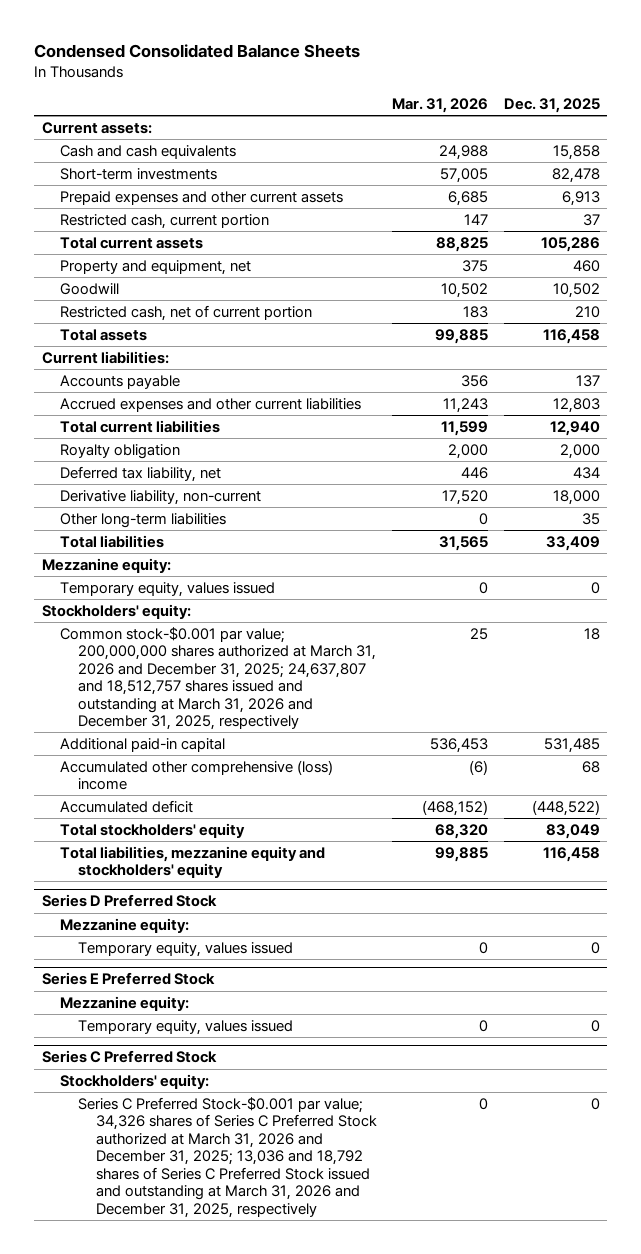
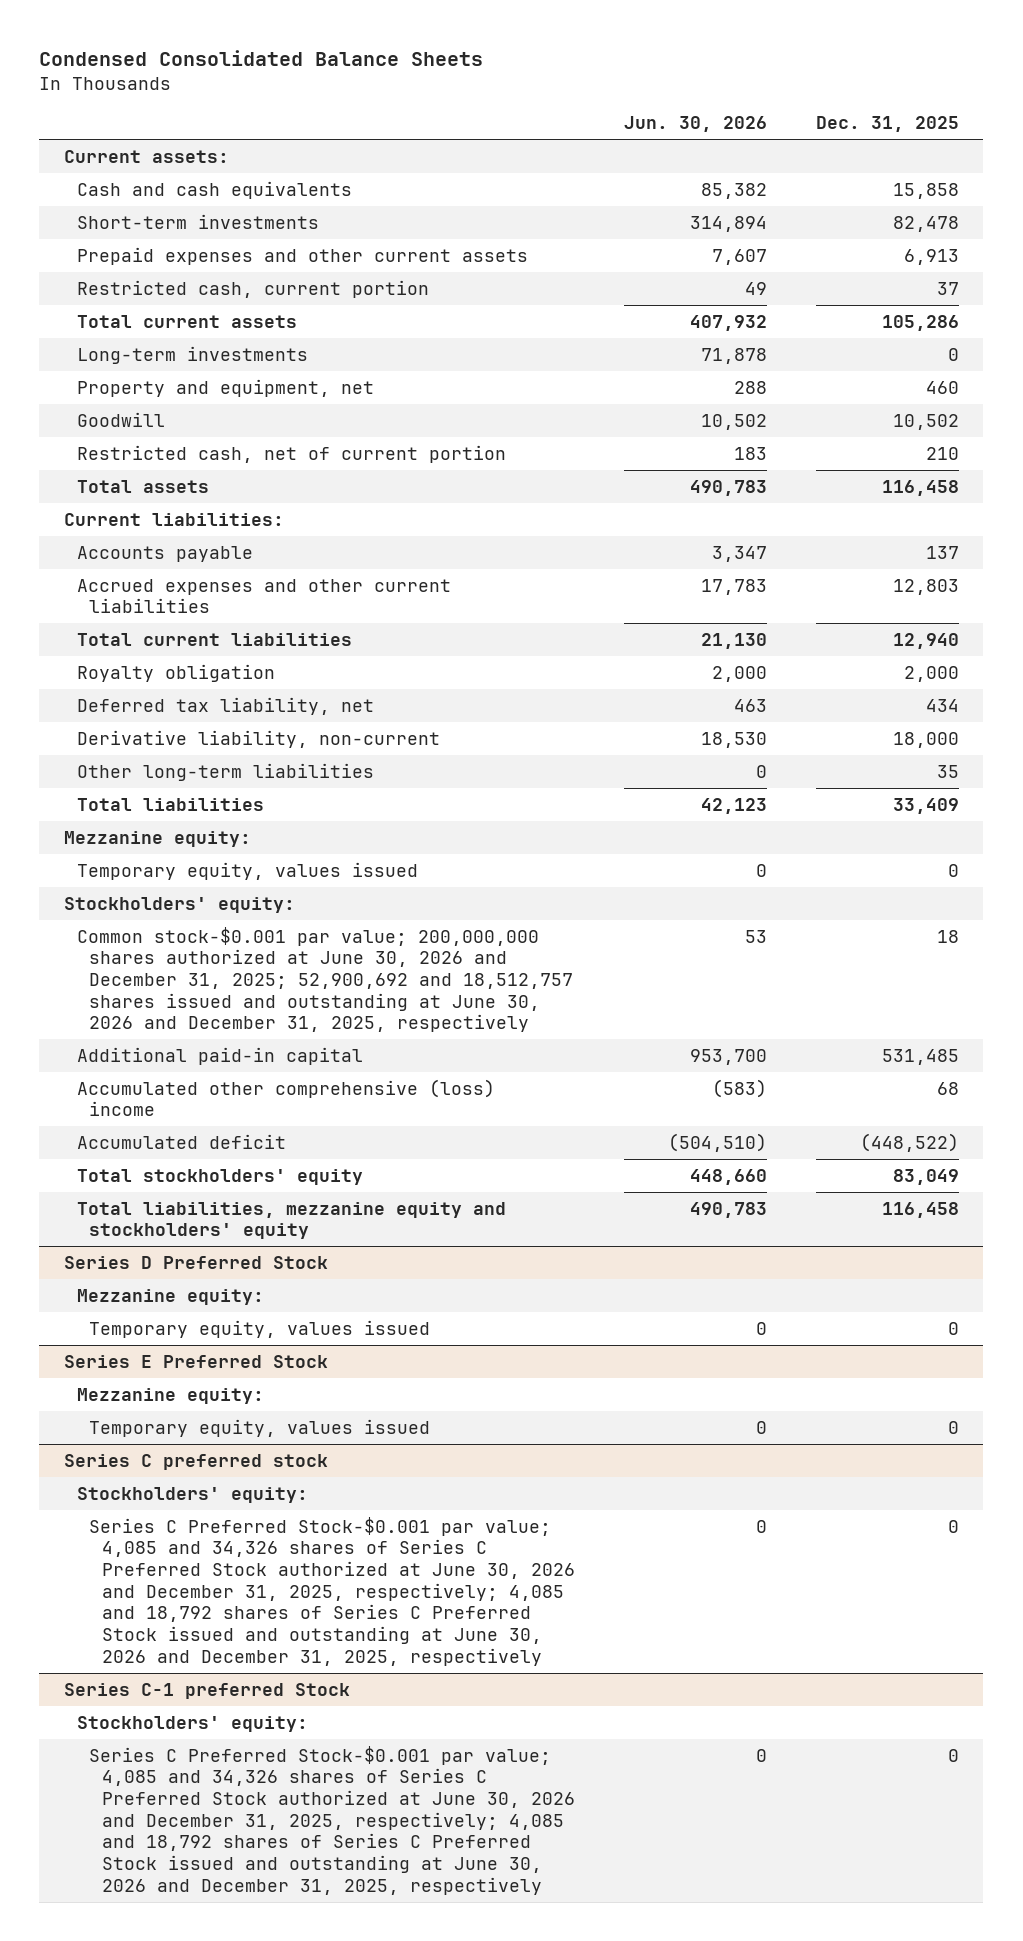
- | Mar. 31, 2026 | Dec. 31, 2025
+ | Jun. 30, 2026 | Dec. 31, 2025
+ Long-term investments | 71,878 | 0
- Common stock-$0.001 par value; 200,000,000 shares authorized at March 31, 2026 and December 31, 2025; 24,637,807 and 18,512,757 shares issued and outstanding at March 31, 2026 and December 31, 2025, respectively | 25 | 18
+ Common stock-$0.001 par value; 200,000,000 shares authorized at June 30, 2026 and December 31, 2025; 52,900,692 and 18,512,757 shares issued and outstanding at June 30, 2026 and December 31, 2025, respectively | 53 | 18
- Series C Preferred Stock
+ Series C preferred stock
- Series C Preferred Stock-$0.001 par value; 34,326 shares of Series C Preferred Stock authorized at March 31, 2026 and December 31, 2025; 13,036 and 18,792 shares of Series C Preferred Stock issued and outstanding at March 31, 2026 and December 31, 2025, respectively | 0 | 0
+ Series C Preferred Stock-$0.001 par value; 4,085 and 34,326 shares of Series C Preferred Stock authorized at June 30, 2026 and December 31, 2025, respectively; 4,085 and 18,792 shares of Series C Preferred Stock issued and outstanding at June 30, 2026 and December 31, 2025, respectively | 0 | 0
+ Series C-1 preferred Stock
+ Stockholders' equity:
+ Series C Preferred Stock-$0.001 par value; 4,085 and 34,326 shares of Series C Preferred Stock authorized at June 30, 2026 and December 31, 2025, respectively; 4,085 and 18,792 shares of Series C Preferred Stock issued and outstanding at June 30, 2026 and December 31, 2025, respectively | 0 | 0

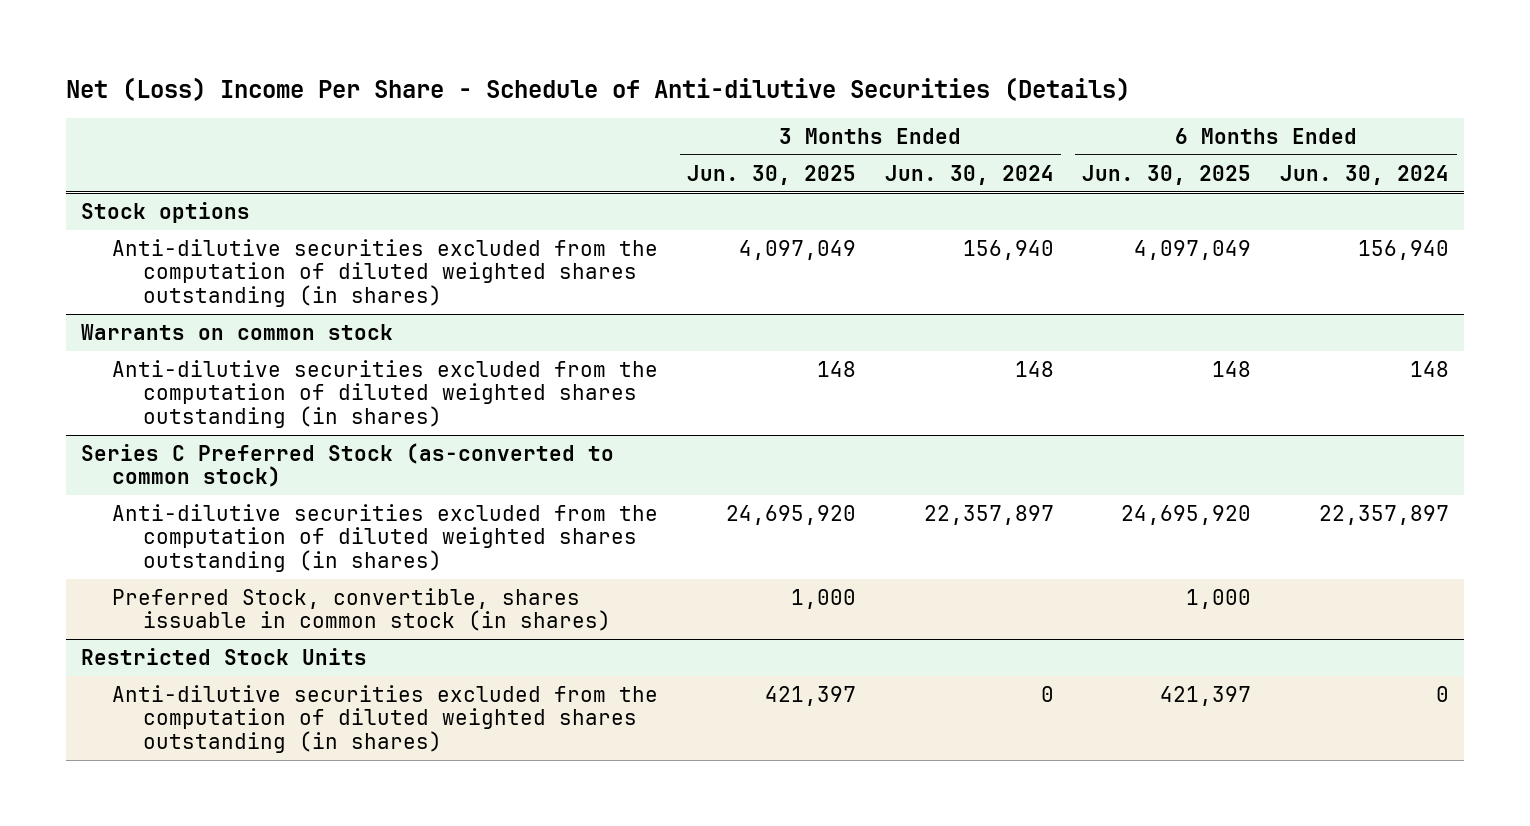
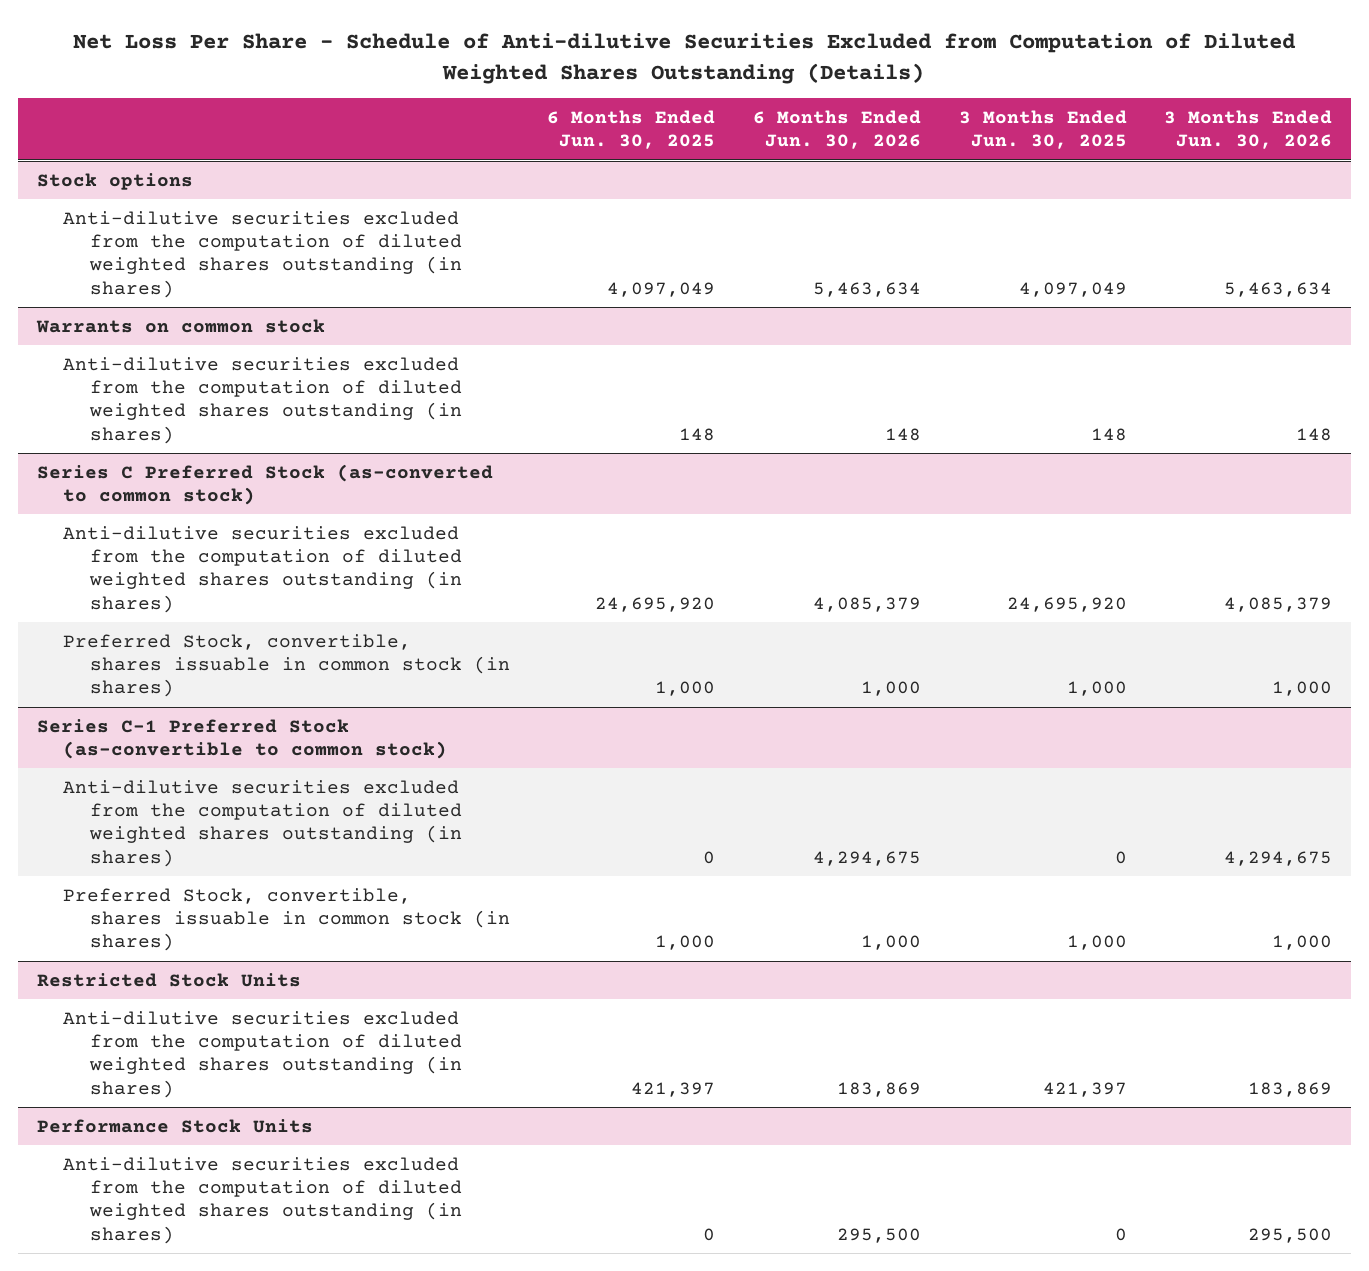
- Net (Loss) Income Per Share - Schedule of Anti-dilutive Securities (Details)
+ Net Loss Per Share - Schedule of Anti-dilutive Securities Excluded from Computation of Diluted Weighted Shares Outstanding (Details)
- | 3 Months Ended Jun. 30, 2025 | 3 Months Ended Jun. 30, 2024 | 6 Months Ended Jun. 30, 2025 | 6 Months Ended Jun. 30, 2024
+ | 6 Months Ended Jun. 30, 2025 | 6 Months Ended Jun. 30, 2026 | 3 Months Ended Jun. 30, 2025 | 3 Months Ended Jun. 30, 2026
+ Series C-1 Preferred Stock (as-convertible to common stock)
+ Anti-dilutive securities excluded from the computation of diluted weighted shares outstanding (in shares) | 0 | 4,294,675 | 0 | 4,294,675
+ Preferred Stock, convertible, shares issuable in common stock (in shares) | 1,000 | 1,000 | 1,000 | 1,000
+ Performance Stock Units
+ Anti-dilutive securities excluded from the computation of diluted weighted shares outstanding (in shares) | 0 | 295,500 | 0 | 295,500

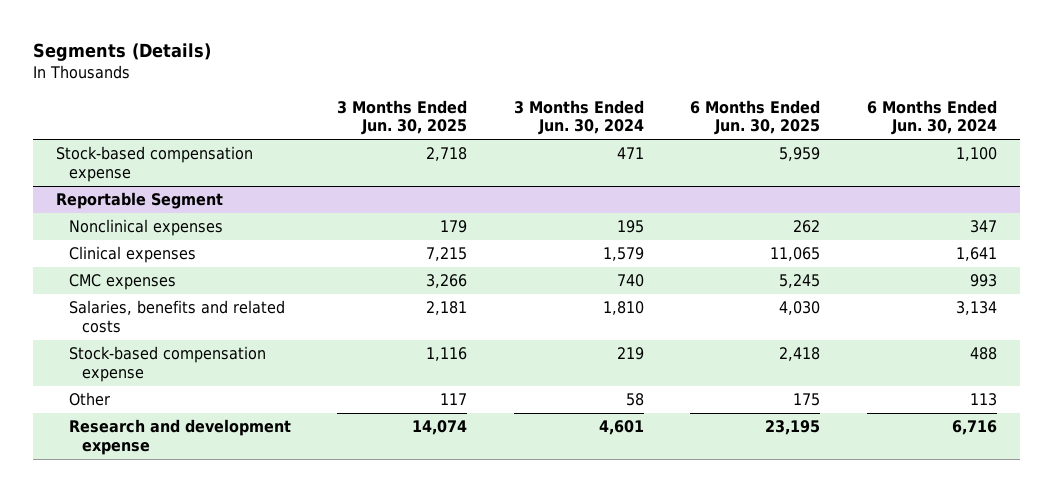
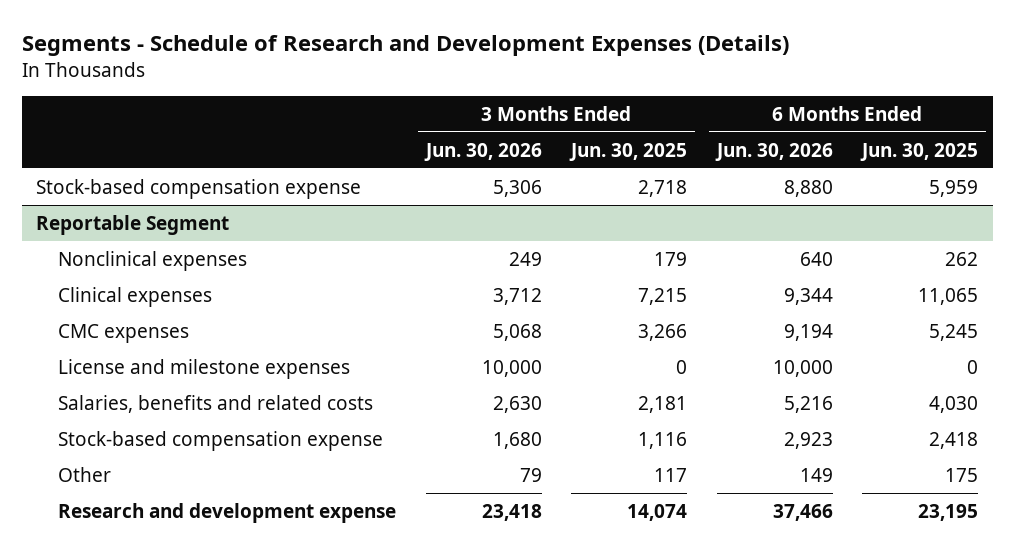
- Segments (Details)
+ Segments - Schedule of Research and Development Expenses (Details)
- | 3 Months Ended Jun. 30, 2025 | 3 Months Ended Jun. 30, 2024 | 6 Months Ended Jun. 30, 2025 | 6 Months Ended Jun. 30, 2024
+ | 3 Months Ended Jun. 30, 2026 | 3 Months Ended Jun. 30, 2025 | 6 Months Ended Jun. 30, 2026 | 6 Months Ended Jun. 30, 2025
@ Reportable Segment
+ License and milestone expenses | 10,000 | 0 | 10,000 | 0

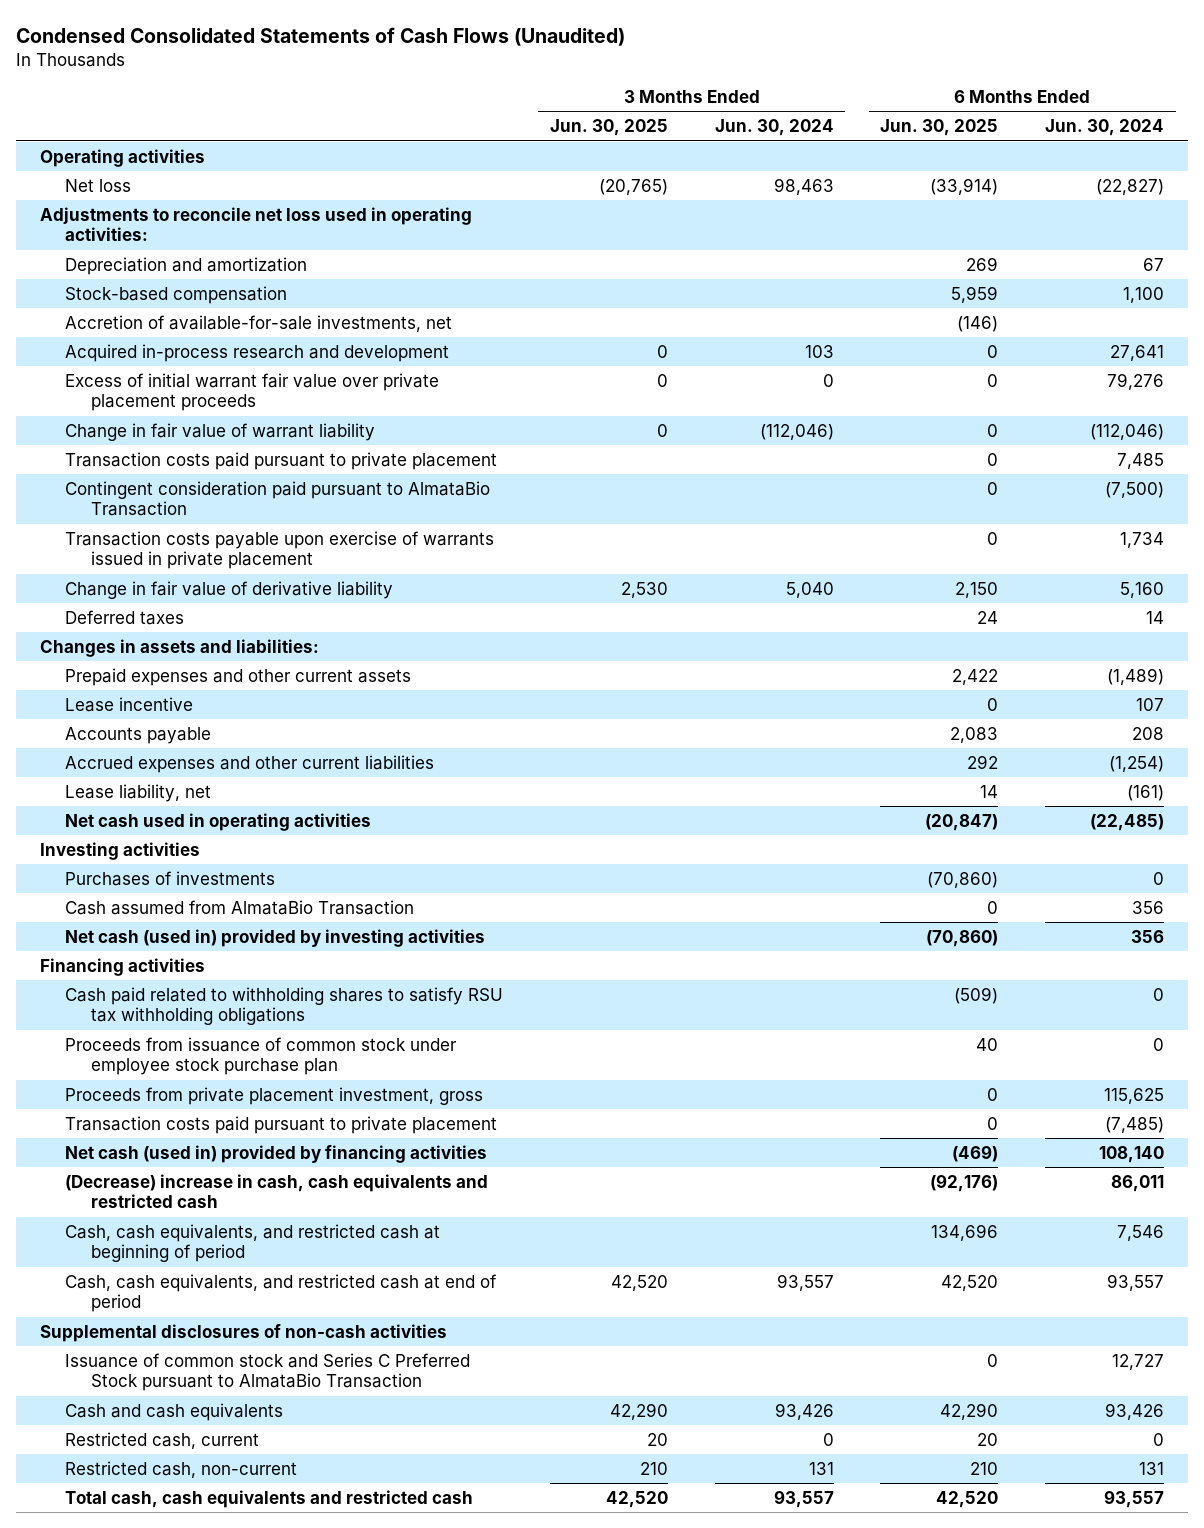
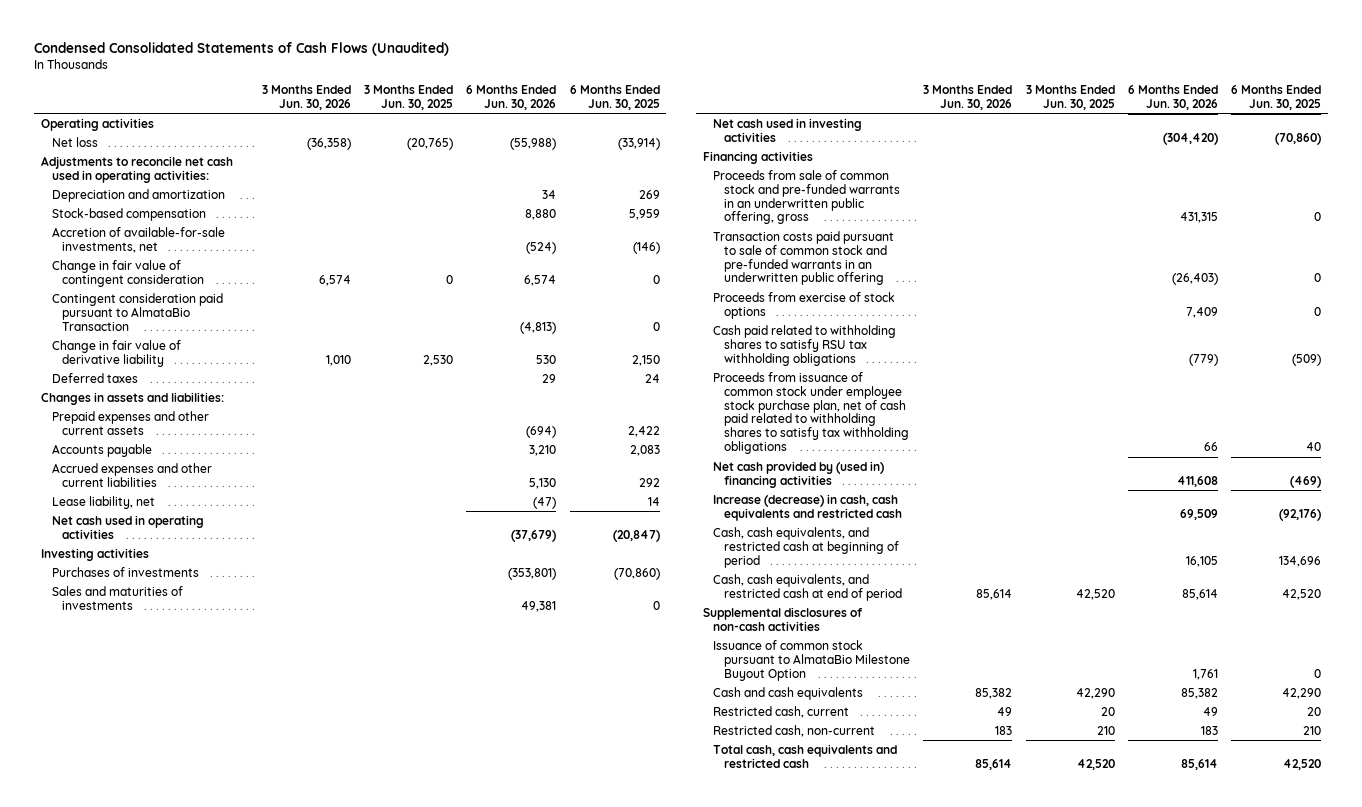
- | 3 Months Ended Jun. 30, 2025 | 3 Months Ended Jun. 30, 2024 | 6 Months Ended Jun. 30, 2025 | 6 Months Ended Jun. 30, 2024
+ | 3 Months Ended Jun. 30, 2026 | 3 Months Ended Jun. 30, 2025 | 6 Months Ended Jun. 30, 2026 | 6 Months Ended Jun. 30, 2025
- Adjustments to reconcile net loss used in operating activities:
+ Adjustments to reconcile net cash used in operating activities:
- Acquired in-process research and development | 0 | 103 | 0 | 27,641
- Excess of initial warrant fair value over private placement proceeds | 0 | 0 | 0 | 79,276
- Change in fair value of warrant liability | 0 | (112,046) | 0 | (112,046)
- Transaction costs paid pursuant to private placement | | | 0 | 7,485
+ Change in fair value of contingent consideration | 6,574 | 0 | 6,574 | 0
- Transaction costs payable upon exercise of warrants issued in private placement | | | 0 | 1,734
- Lease incentive | | | 0 | 107
- Cash assumed from AlmataBio Transaction | | | 0 | 356
- Net cash (used in) provided by investing activities | | | (70,860) | 356
+ Sales and maturities of investments | | | 49,381 | 0
+ Net cash used in investing activities | | | (304,420) | (70,860)
+ Proceeds from sale of common stock and pre-funded warrants in an underwritten public offering, gross | | | 431,315 | 0
+ Transaction costs paid pursuant to sale of common stock and pre-funded warrants in an underwritten public offering | | | (26,403) | 0
+ Proceeds from exercise of stock options | | | 7,409 | 0
- Proceeds from issuance of common stock under employee stock purchase plan | | | 40 | 0
- Proceeds from private placement investment, gross | | | 0 | 115,625
- Transaction costs paid pursuant to private placement | | | 0 | (7,485)
- Net cash (used in) provided by financing activities | | | (469) | 108,140
- (Decrease) increase in cash, cash equivalents and restricted cash | | | (92,176) | 86,011
+ Proceeds from issuance of common stock under employee stock purchase plan, net of cash paid related to withholding shares to satisfy tax withholding obligations | | | 66 | 40
+ Net cash provided by (used in) financing activities | | | 411,608 | (469)
+ Increase (decrease) in cash, cash equivalents and restricted cash | | | 69,509 | (92,176)
- Issuance of common stock and Series C Preferred Stock pursuant to AlmataBio Transaction | | | 0 | 12,727
+ Issuance of common stock pursuant to AlmataBio Milestone Buyout Option | | | 1,761 | 0

